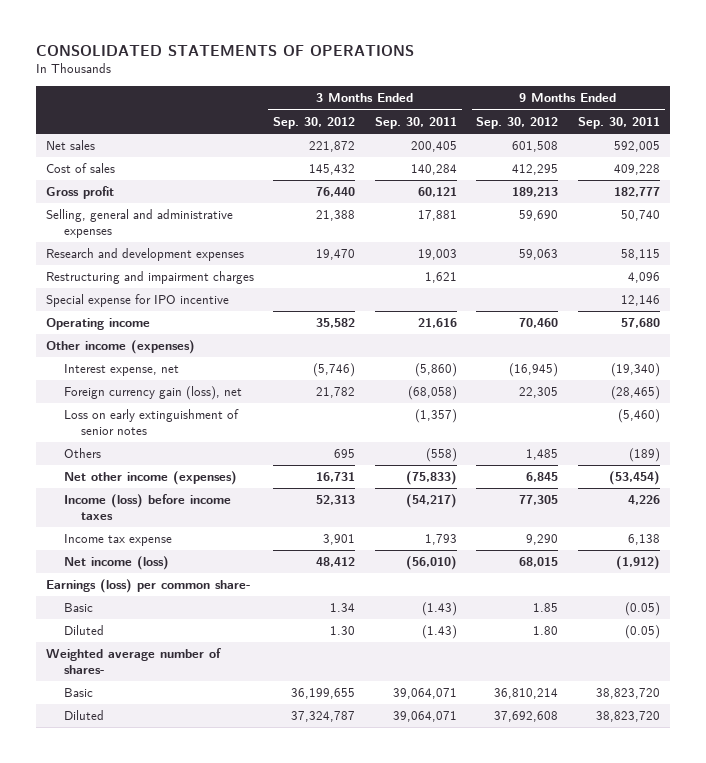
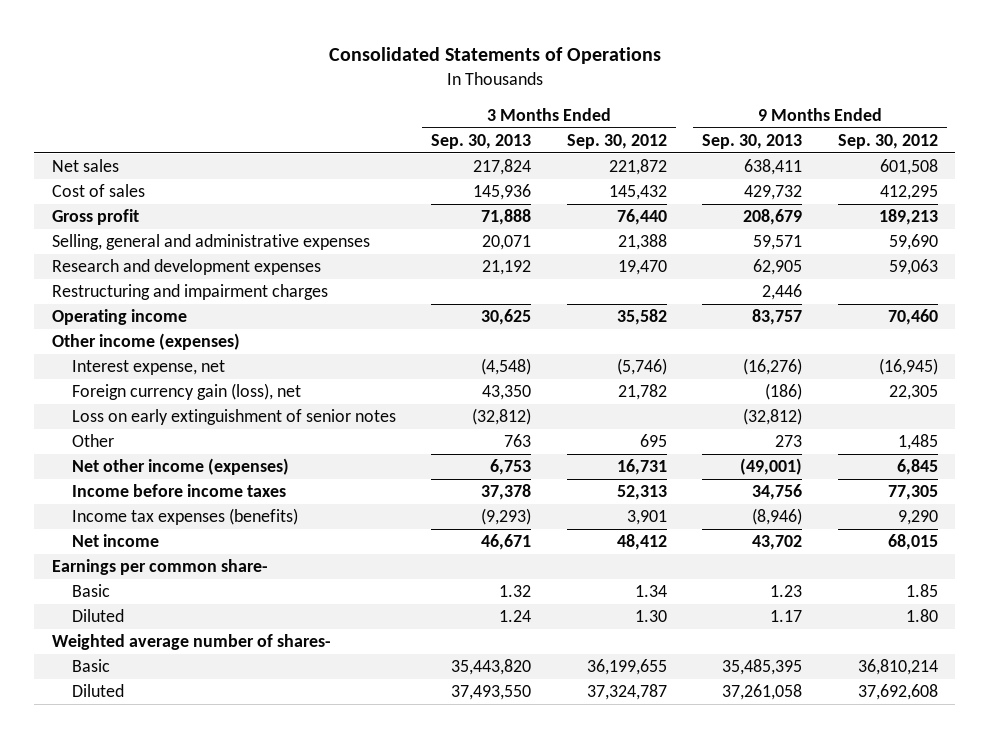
- CONSOLIDATED STATEMENTS OF OPERATIONS
+ Consolidated Statements of Operations
- | 3 Months Ended Sep. 30, 2012 | 3 Months Ended Sep. 30, 2011 | 9 Months Ended Sep. 30, 2012 | 9 Months Ended Sep. 30, 2011
+ | 3 Months Ended Sep. 30, 2013 | 3 Months Ended Sep. 30, 2012 | 9 Months Ended Sep. 30, 2013 | 9 Months Ended Sep. 30, 2012
- Special expense for IPO incentive | | | | 12,146
- Others | 695 | (558) | 1,485 | (189)
+ Other | 763 | 695 | 273 | 1,485
- Income (loss) before income taxes | 52,313 | (54,217) | 77,305 | 4,226
- Income tax expense | 3,901 | 1,793 | 9,290 | 6,138
- Net income (loss) | 48,412 | (56,010) | 68,015 | (1,912)
- Earnings (loss) per common share-
+ Income before income taxes | 37,378 | 52,313 | 34,756 | 77,305
+ Income tax expenses (benefits) | (9,293) | 3,901 | (8,946) | 9,290
+ Net income | 46,671 | 48,412 | 43,702 | 68,015
+ Earnings per common share-

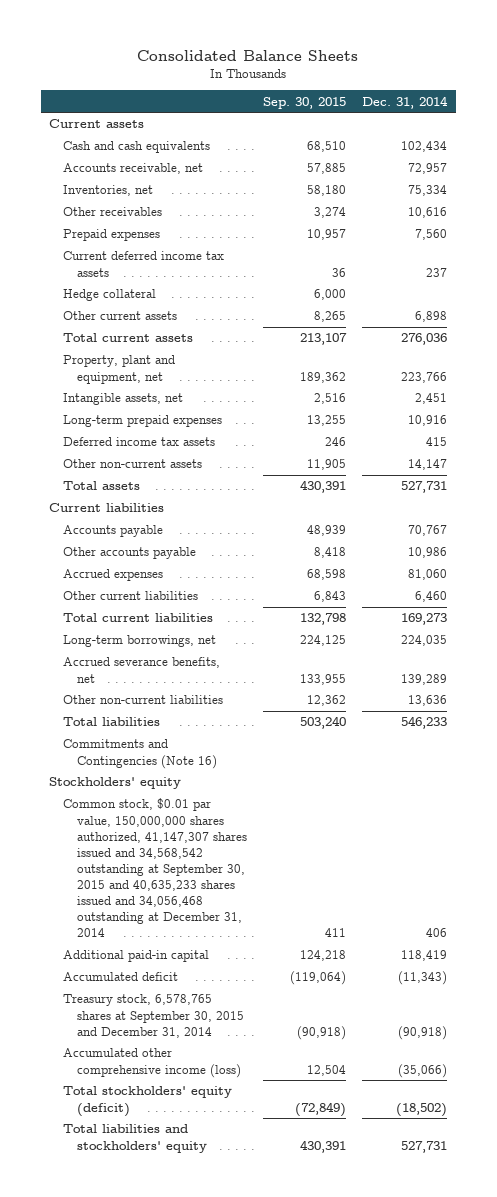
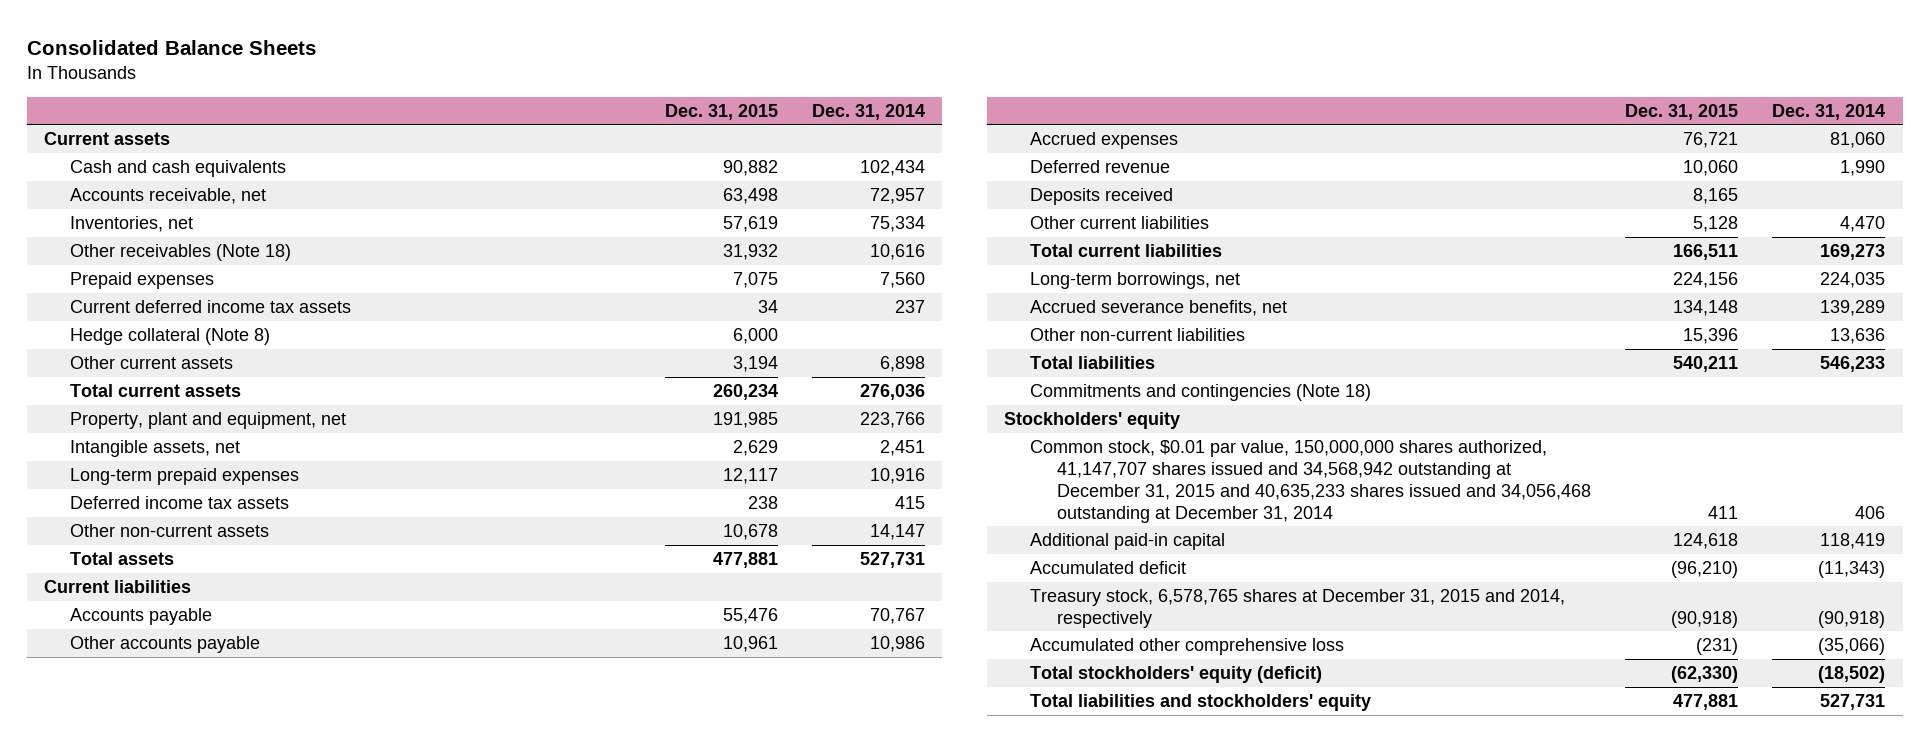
- | Sep. 30, 2015 | Dec. 31, 2014
+ | Dec. 31, 2015 | Dec. 31, 2014
- Other receivables | 3,274 | 10,616
+ Other receivables (Note 18) | 31,932 | 10,616
- Hedge collateral | 6,000 |
+ Hedge collateral (Note 8) | 6,000 |
- Other current liabilities | 6,843 | 6,460
+ Deferred revenue | 10,060 | 1,990
+ Deposits received | 8,165 |
+ Other current liabilities | 5,128 | 4,470
- Commitments and Contingencies (Note 16)
+ Commitments and contingencies (Note 18)
- Common stock, $0.01 par value, 150,000,000 shares authorized, 41,147,307 shares issued and 34,568,542 outstanding at September 30, 2015 and 40,635,233 shares issued and 34,056,468 outstanding at December 31, 2014 | 411 | 406
+ Common stock, $0.01 par value, 150,000,000 shares authorized, 41,147,707 shares issued and 34,568,942 outstanding at December 31, 2015 and 40,635,233 shares issued and 34,056,468 outstanding at December 31, 2014 | 411 | 406
- Treasury stock, 6,578,765 shares at September 30, 2015 and December 31, 2014 | (90,918) | (90,918)
- Accumulated other comprehensive income (loss) | 12,504 | (35,066)
+ Treasury stock, 6,578,765 shares at December 31, 2015 and 2014, respectively | (90,918) | (90,918)
+ Accumulated other comprehensive loss | (231) | (35,066)

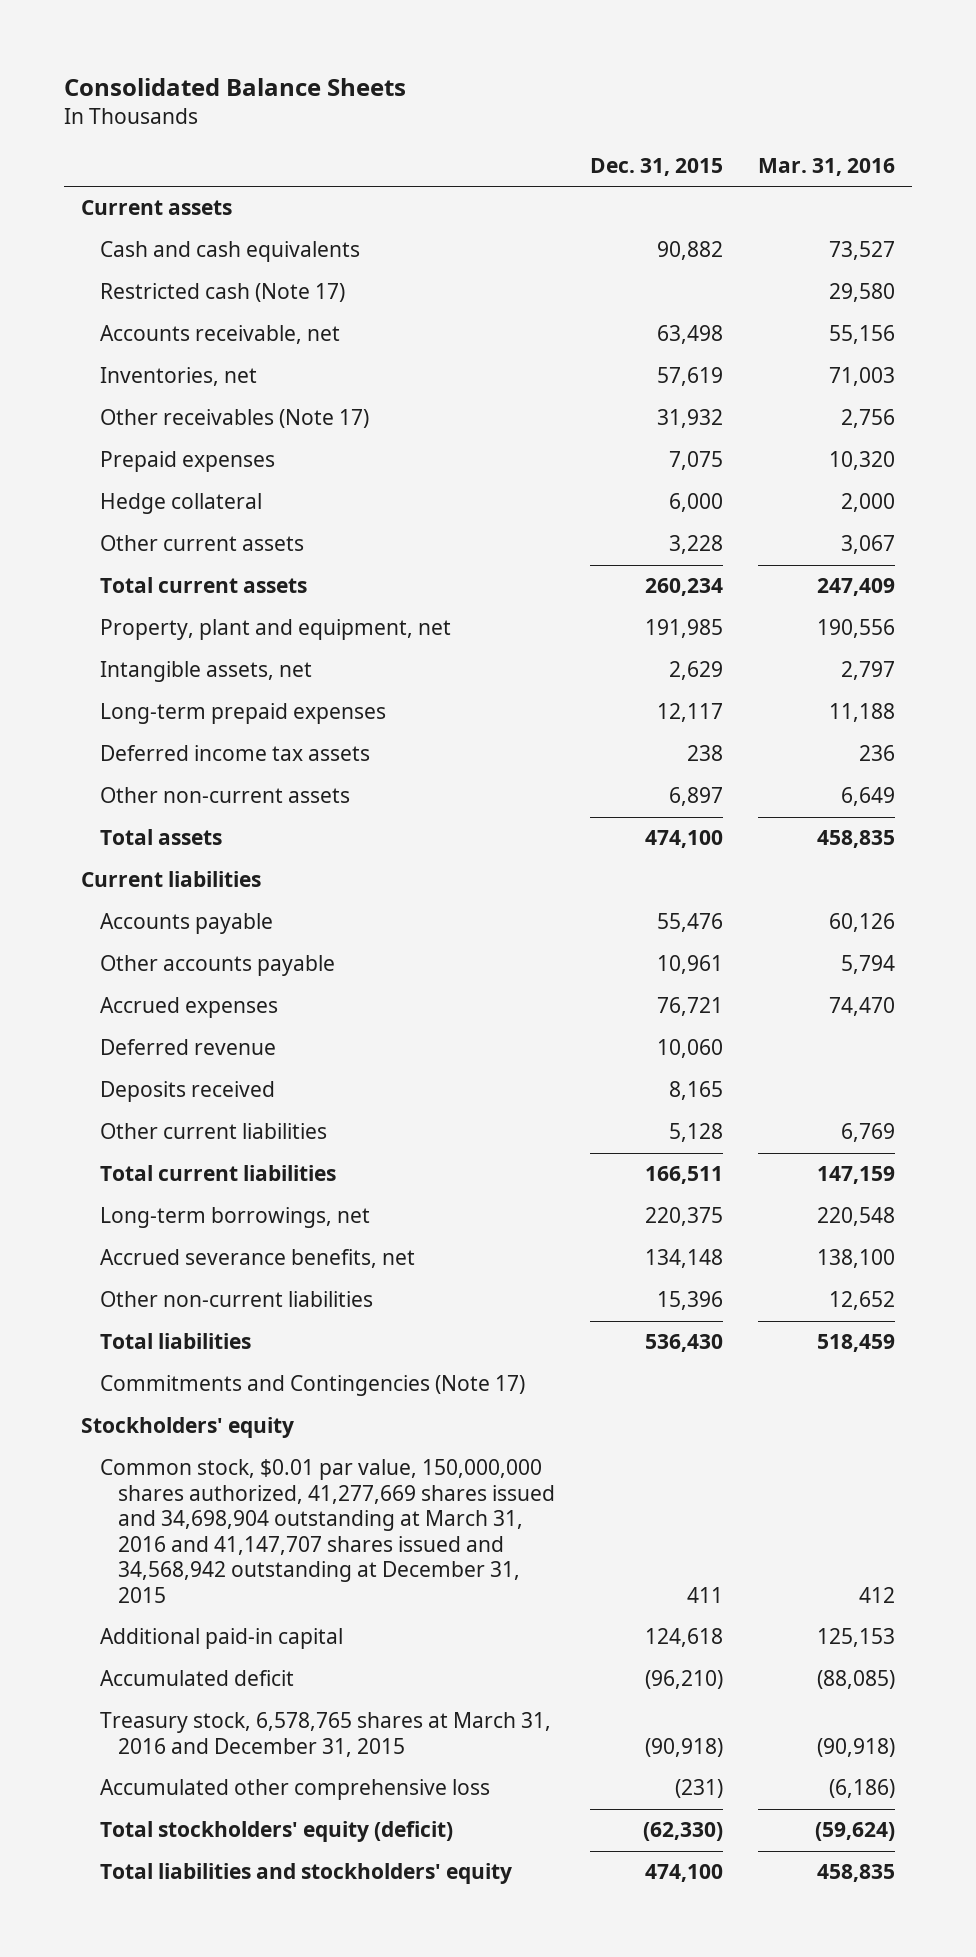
- | Dec. 31, 2015 | Dec. 31, 2014
+ | Dec. 31, 2015 | Mar. 31, 2016
+ Restricted cash (Note 17) | | 29,580
- Other receivables (Note 18) | 31,932 | 10,616
+ Other receivables (Note 17) | 31,932 | 2,756
- Current deferred income tax assets | 34 | 237
- Hedge collateral (Note 8) | 6,000 |
- Other current assets | 3,194 | 6,898
+ Hedge collateral | 6,000 | 2,000
+ Other current assets | 3,228 | 3,067
- Other non-current assets | 10,678 | 14,147
- Total assets | 477,881 | 527,731
+ Other non-current assets | 6,897 | 6,649
+ Total assets | 474,100 | 458,835
- Long-term borrowings, net | 224,156 | 224,035
+ Long-term borrowings, net | 220,375 | 220,548
- Total liabilities | 540,211 | 546,233
- Commitments and contingencies (Note 18)
+ Total liabilities | 536,430 | 518,459
+ Commitments and Contingencies (Note 17)
- Common stock, $0.01 par value, 150,000,000 shares authorized, 41,147,707 shares issued and 34,568,942 outstanding at December 31, 2015 and 40,635,233 shares issued and 34,056,468 outstanding at December 31, 2014 | 411 | 406
+ Common stock, $0.01 par value, 150,000,000 shares authorized, 41,277,669 shares issued and 34,698,904 outstanding at March 31, 2016 and 41,147,707 shares issued and 34,568,942 outstanding at December 31, 2015 | 411 | 412
- Treasury stock, 6,578,765 shares at December 31, 2015 and 2014, respectively | (90,918) | (90,918)
+ Treasury stock, 6,578,765 shares at March 31, 2016 and December 31, 2015 | (90,918) | (90,918)
- Total liabilities and stockholders' equity | 477,881 | 527,731
+ Total liabilities and stockholders' equity | 474,100 | 458,835

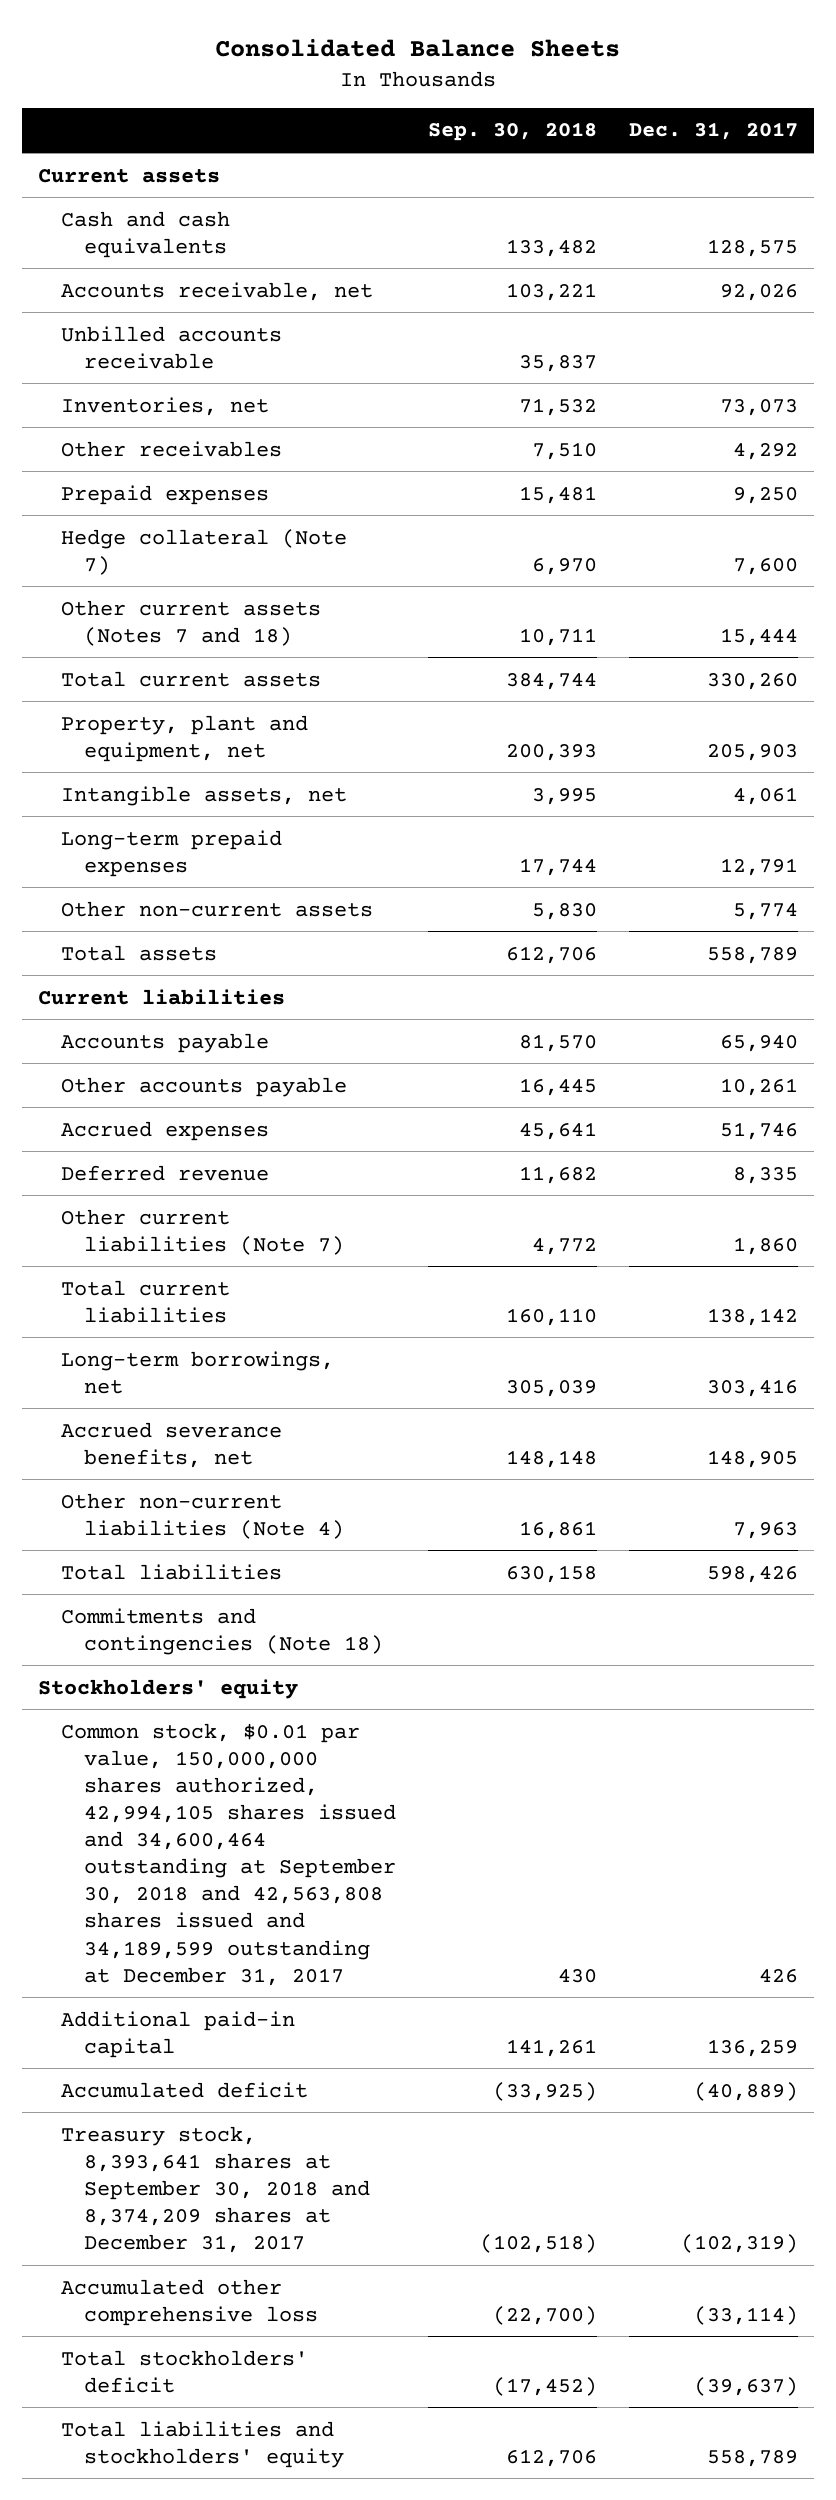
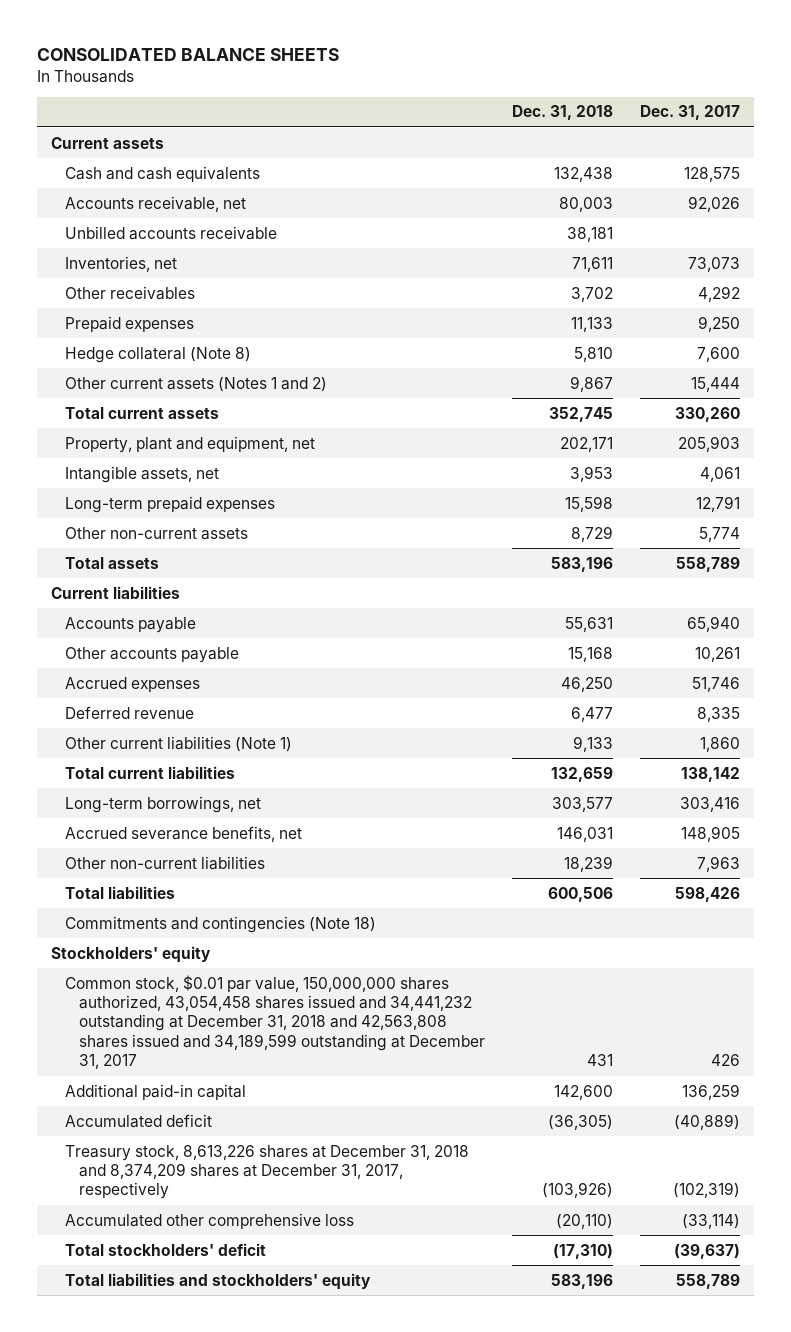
- Consolidated Balance Sheets
+ CONSOLIDATED BALANCE SHEETS
- | Sep. 30, 2018 | Dec. 31, 2017
+ | Dec. 31, 2018 | Dec. 31, 2017
- Hedge collateral (Note 7) | 6,970 | 7,600
- Other current assets (Notes 7 and 18) | 10,711 | 15,444
+ Hedge collateral (Note 8) | 5,810 | 7,600
+ Other current assets (Notes 1 and 2) | 9,867 | 15,444
- Other current liabilities (Note 7) | 4,772 | 1,860
+ Other current liabilities (Note 1) | 9,133 | 1,860
- Other non-current liabilities (Note 4) | 16,861 | 7,963
+ Other non-current liabilities | 18,239 | 7,963
- Common stock, $0.01 par value, 150,000,000 shares authorized, 42,994,105 shares issued and 34,600,464 outstanding at September 30, 2018 and 42,563,808 shares issued and 34,189,599 outstanding at December 31, 2017 | 430 | 426
+ Common stock, $0.01 par value, 150,000,000 shares authorized, 43,054,458 shares issued and 34,441,232 outstanding at December 31, 2018 and 42,563,808 shares issued and 34,189,599 outstanding at December 31, 2017 | 431 | 426
- Treasury stock, 8,393,641 shares at September 30, 2018 and 8,374,209 shares at December 31, 2017 | (102,518) | (102,319)
+ Treasury stock, 8,613,226 shares at December 31, 2018 and 8,374,209 shares at December 31, 2017, respectively | (103,926) | (102,319)

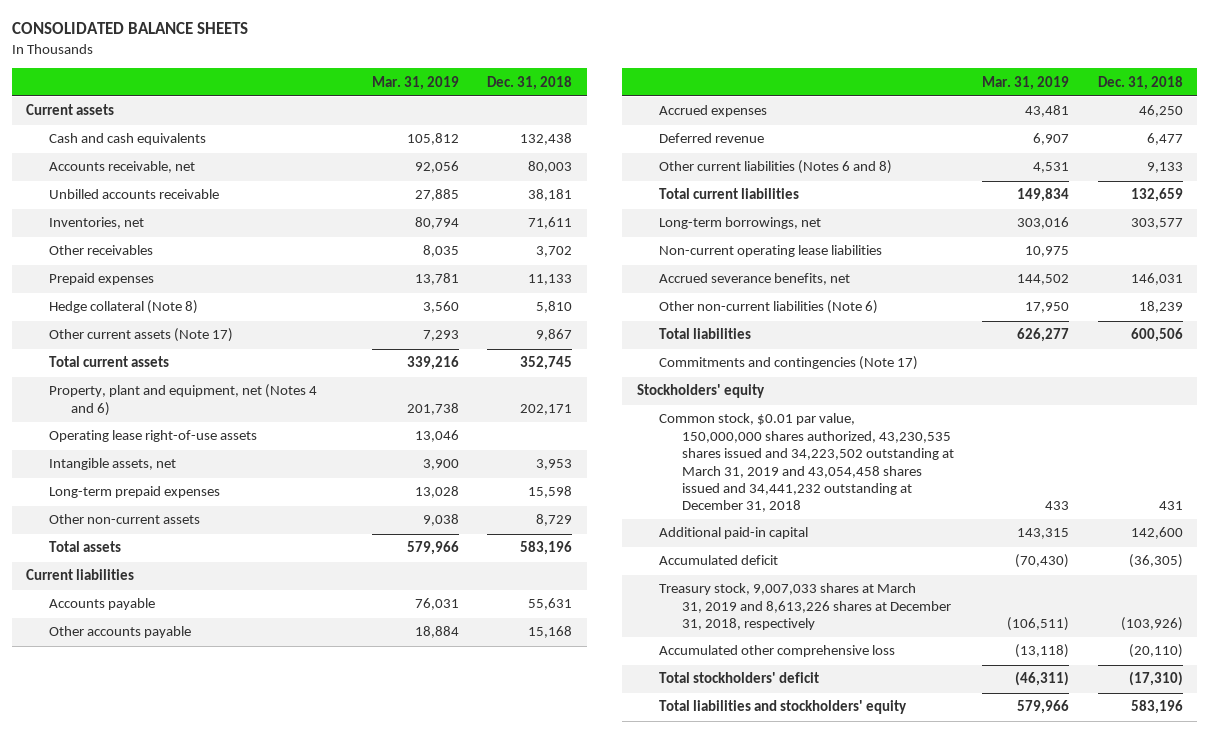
- | Dec. 31, 2018 | Dec. 31, 2017
+ | Mar. 31, 2019 | Dec. 31, 2018
- Other current assets (Notes 1 and 2) | 9,867 | 15,444
+ Other current assets (Note 17) | 7,293 | 9,867
- Property, plant and equipment, net | 202,171 | 205,903
+ Property, plant and equipment, net (Notes 4 and 6) | 201,738 | 202,171
+ Operating lease right-of-use assets | 13,046 |
- Other current liabilities (Note 1) | 9,133 | 1,860
+ Other current liabilities (Notes 6 and 8) | 4,531 | 9,133
+ Non-current operating lease liabilities | 10,975 |
- Other non-current liabilities | 18,239 | 7,963
+ Other non-current liabilities (Note 6) | 17,950 | 18,239
- Commitments and contingencies (Note 18)
+ Commitments and contingencies (Note 17)
- Common stock, $0.01 par value, 150,000,000 shares authorized, 43,054,458 shares issued and 34,441,232 outstanding at December 31, 2018 and 42,563,808 shares issued and 34,189,599 outstanding at December 31, 2017 | 431 | 426
+ Common stock, $0.01 par value, 150,000,000 shares authorized, 43,230,535 shares issued and 34,223,502 outstanding at March 31, 2019 and 43,054,458 shares issued and 34,441,232 outstanding at December 31, 2018 | 433 | 431
- Treasury stock, 8,613,226 shares at December 31, 2018 and 8,374,209 shares at December 31, 2017, respectively | (103,926) | (102,319)
+ Treasury stock, 9,007,033 shares at March 31, 2019 and 8,613,226 shares at December 31, 2018, respectively | (106,511) | (103,926)

